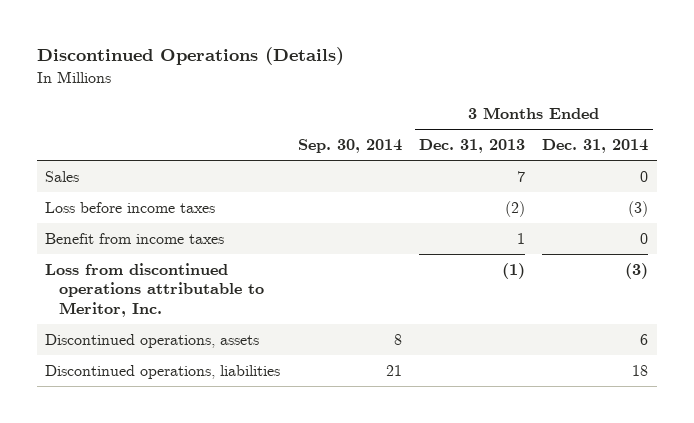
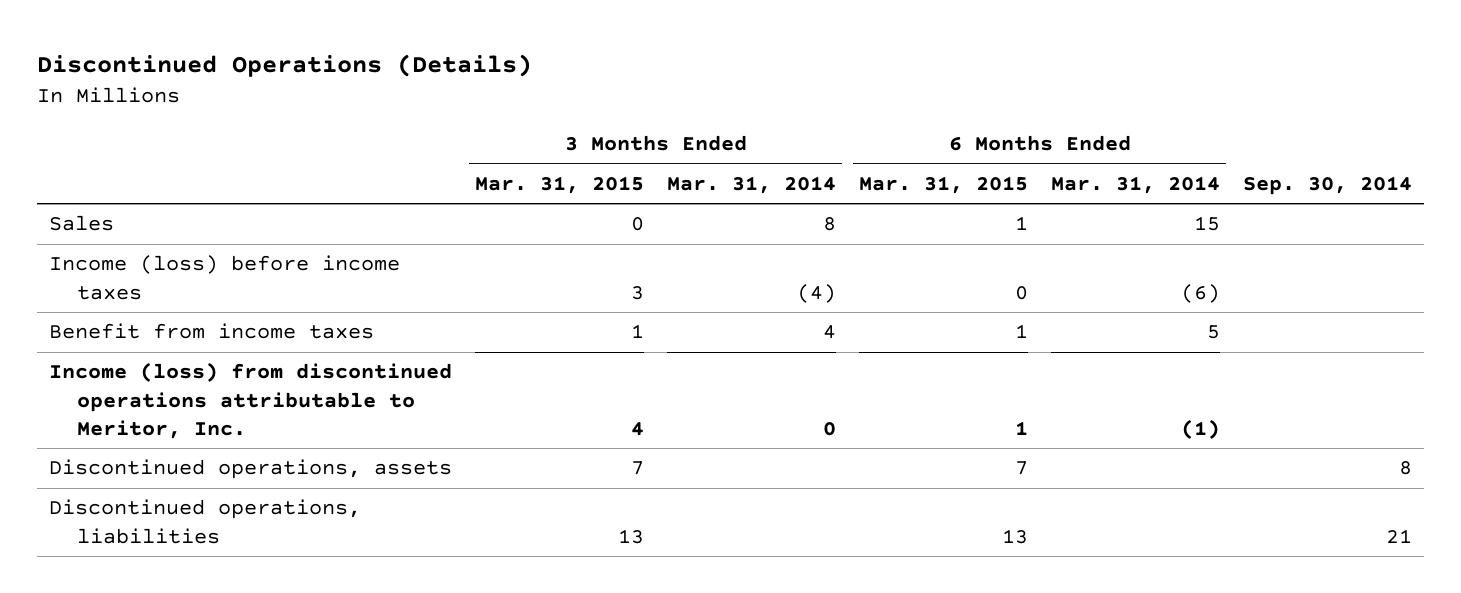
- | Sep. 30, 2014 | 3 Months Ended Dec. 31, 2013 | 3 Months Ended Dec. 31, 2014
+ | 3 Months Ended Mar. 31, 2015 | 3 Months Ended Mar. 31, 2014 | 6 Months Ended Mar. 31, 2015 | 6 Months Ended Mar. 31, 2014 | Sep. 30, 2014
- Loss before income taxes | | (2) | (3)
+ Income (loss) before income taxes | 3 | (4) | 0 | (6) |
- Loss from discontinued operations attributable to Meritor, Inc. | | (1) | (3)
+ Income (loss) from discontinued operations attributable to Meritor, Inc. | 4 | 0 | 1 | (1) |

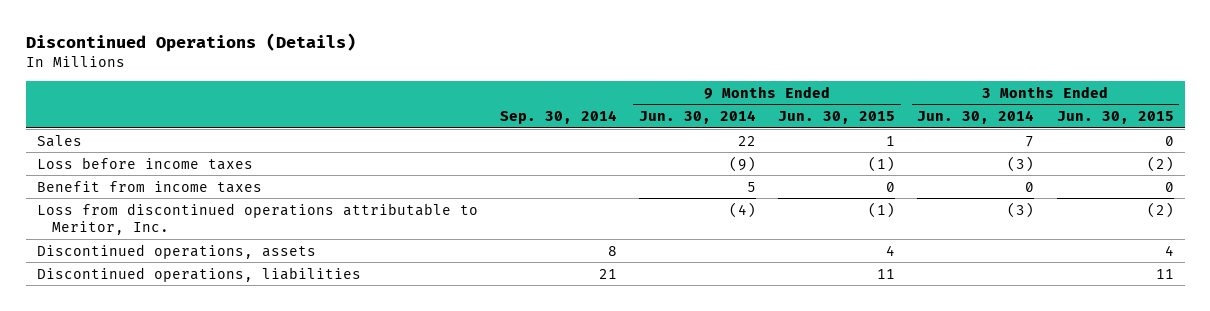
- | 3 Months Ended Mar. 31, 2015 | 3 Months Ended Mar. 31, 2014 | 6 Months Ended Mar. 31, 2015 | 6 Months Ended Mar. 31, 2014 | Sep. 30, 2014
+ | Sep. 30, 2014 | 9 Months Ended Jun. 30, 2014 | 9 Months Ended Jun. 30, 2015 | 3 Months Ended Jun. 30, 2014 | 3 Months Ended Jun. 30, 2015
- Income (loss) before income taxes | 3 | (4) | 0 | (6) |
+ Loss before income taxes | | (9) | (1) | (3) | (2)
- Income (loss) from discontinued operations attributable to Meritor, Inc. | 4 | 0 | 1 | (1) |
+ Loss from discontinued operations attributable to Meritor, Inc. | | (4) | (1) | (3) | (2)

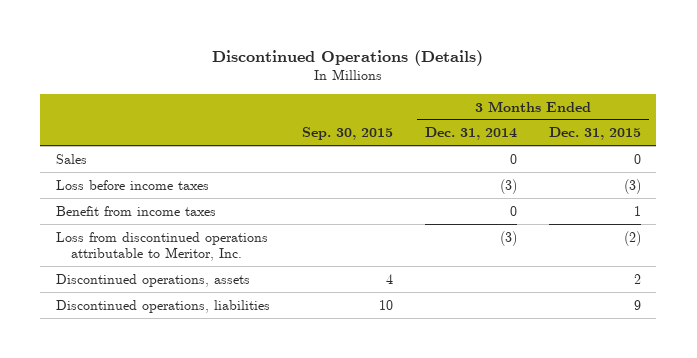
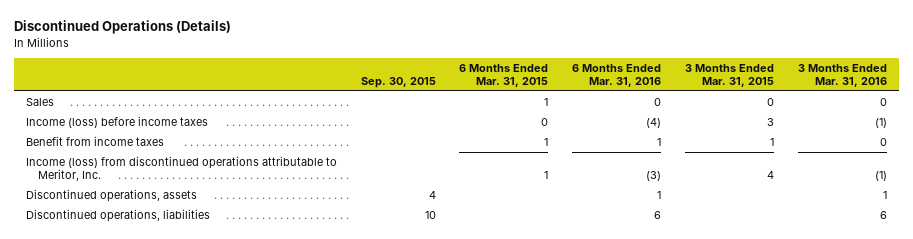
- | Sep. 30, 2015 | 3 Months Ended Dec. 31, 2014 | 3 Months Ended Dec. 31, 2015
+ | Sep. 30, 2015 | 6 Months Ended Mar. 31, 2015 | 6 Months Ended Mar. 31, 2016 | 3 Months Ended Mar. 31, 2015 | 3 Months Ended Mar. 31, 2016
- Loss before income taxes | | (3) | (3)
+ Income (loss) before income taxes | | 0 | (4) | 3 | (1)
- Loss from discontinued operations attributable to Meritor, Inc. | | (3) | (2)
+ Income (loss) from discontinued operations attributable to Meritor, Inc. | | 1 | (3) | 4 | (1)

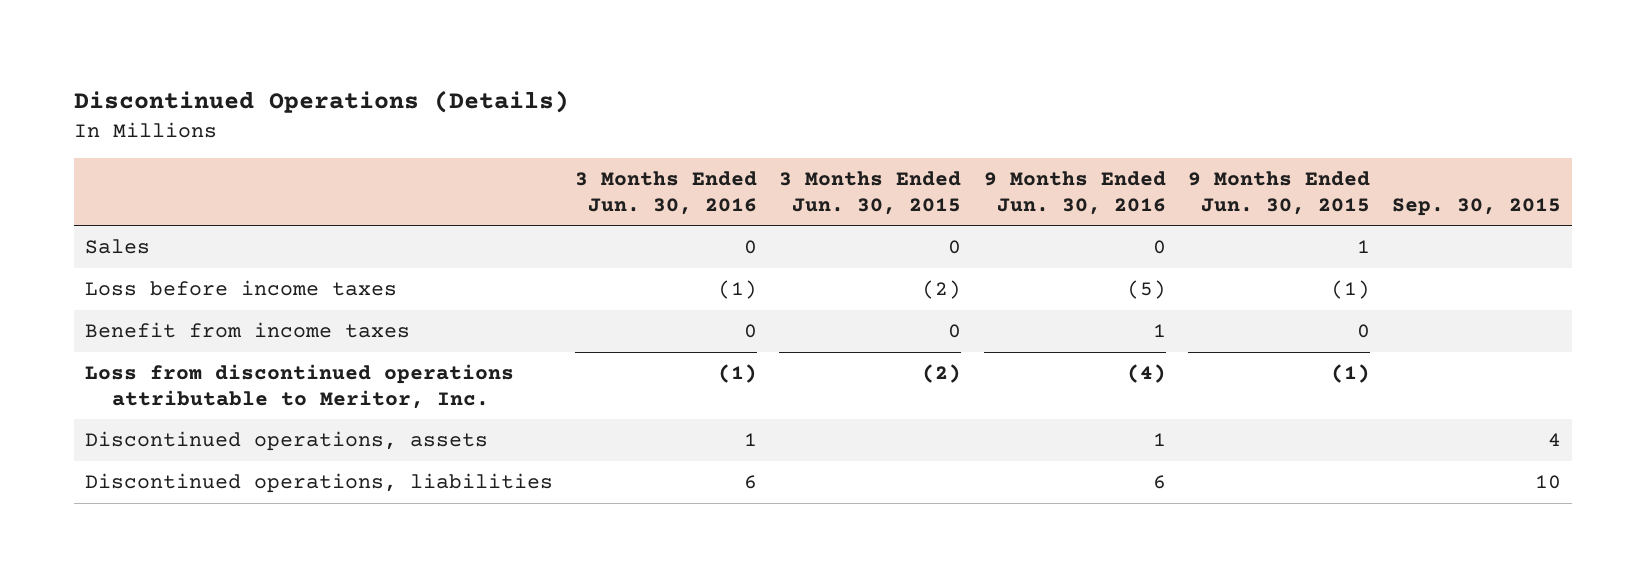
- | Sep. 30, 2015 | 6 Months Ended Mar. 31, 2015 | 6 Months Ended Mar. 31, 2016 | 3 Months Ended Mar. 31, 2015 | 3 Months Ended Mar. 31, 2016
+ | 3 Months Ended Jun. 30, 2016 | 3 Months Ended Jun. 30, 2015 | 9 Months Ended Jun. 30, 2016 | 9 Months Ended Jun. 30, 2015 | Sep. 30, 2015
- Income (loss) before income taxes | | 0 | (4) | 3 | (1)
+ Loss before income taxes | (1) | (2) | (5) | (1) |
- Income (loss) from discontinued operations attributable to Meritor, Inc. | | 1 | (3) | 4 | (1)
+ Loss from discontinued operations attributable to Meritor, Inc. | (1) | (2) | (4) | (1) |

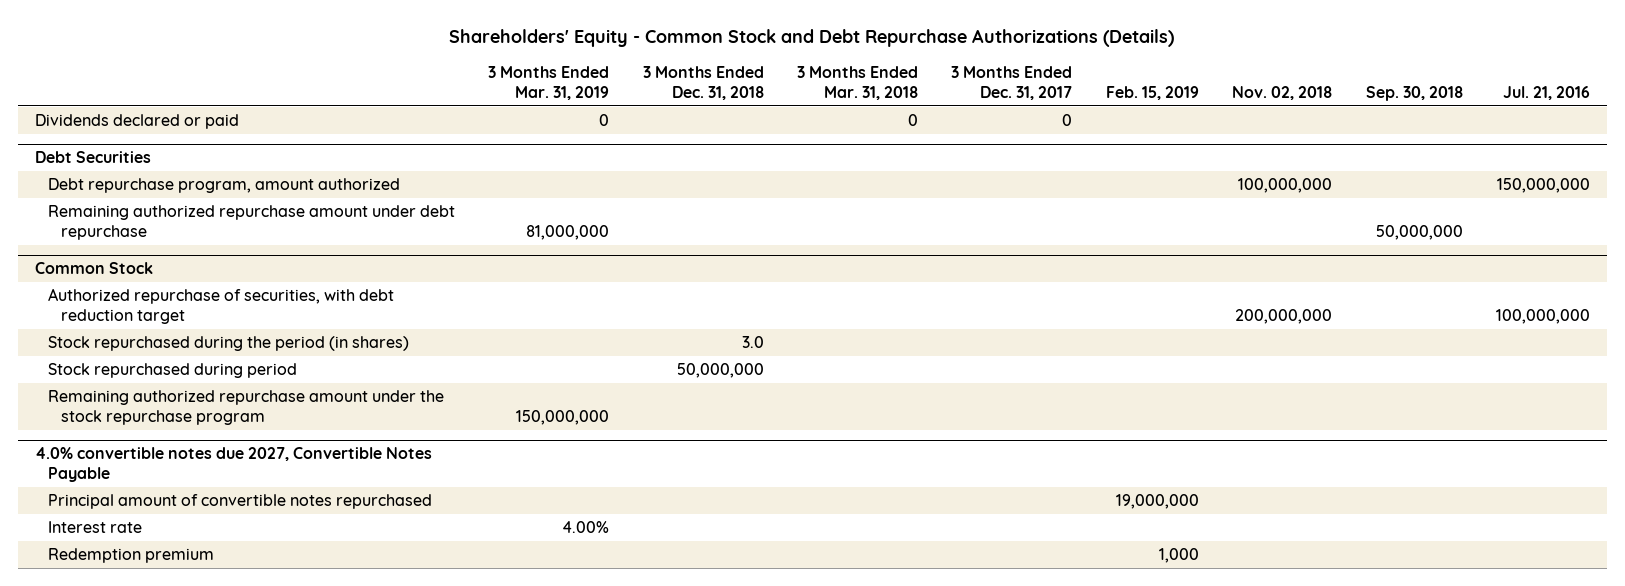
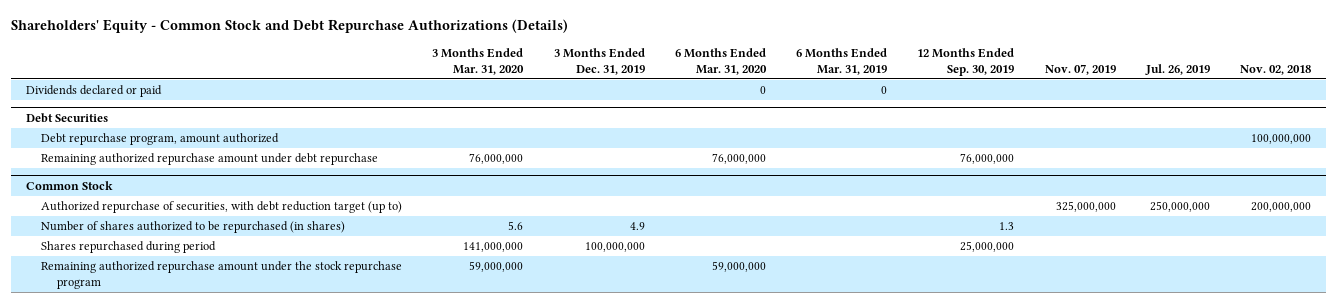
- | 3 Months Ended Mar. 31, 2019 | 3 Months Ended Dec. 31, 2018 | 3 Months Ended Mar. 31, 2018 | 3 Months Ended Dec. 31, 2017 | Feb. 15, 2019 | Nov. 02, 2018 | Sep. 30, 2018 | Jul. 21, 2016
+ | 3 Months Ended Mar. 31, 2020 | 3 Months Ended Dec. 31, 2019 | 6 Months Ended Mar. 31, 2020 | 6 Months Ended Mar. 31, 2019 | 12 Months Ended Sep. 30, 2019 | Nov. 07, 2019 | Jul. 26, 2019 | Nov. 02, 2018
@ Common Stock
- Authorized repurchase of securities, with debt reduction target | | | | | | 200,000,000 | | 100,000,000
- Stock repurchased during the period (in shares) | | 3.0 | | | | | |
- Stock repurchased during period | | 50,000,000 | | | | | |
+ Authorized repurchase of securities, with debt reduction target (up to) | | | | | | 325,000,000 | 250,000,000 | 200,000,000
+ Number of shares authorized to be repurchased (in shares) | 5.6 | 4.9 | | | 1.3 | | |
+ Shares repurchased during period | 141,000,000 | 100,000,000 | | | 25,000,000 | | |
- 4.0% convertible notes due 2027, Convertible Notes Payable
- Principal amount of convertible notes repurchased | | | | | 19,000,000 | | |
- Interest rate | 4.00% | | | | | | |
- Redemption premium | | | | | 1,000 | | |

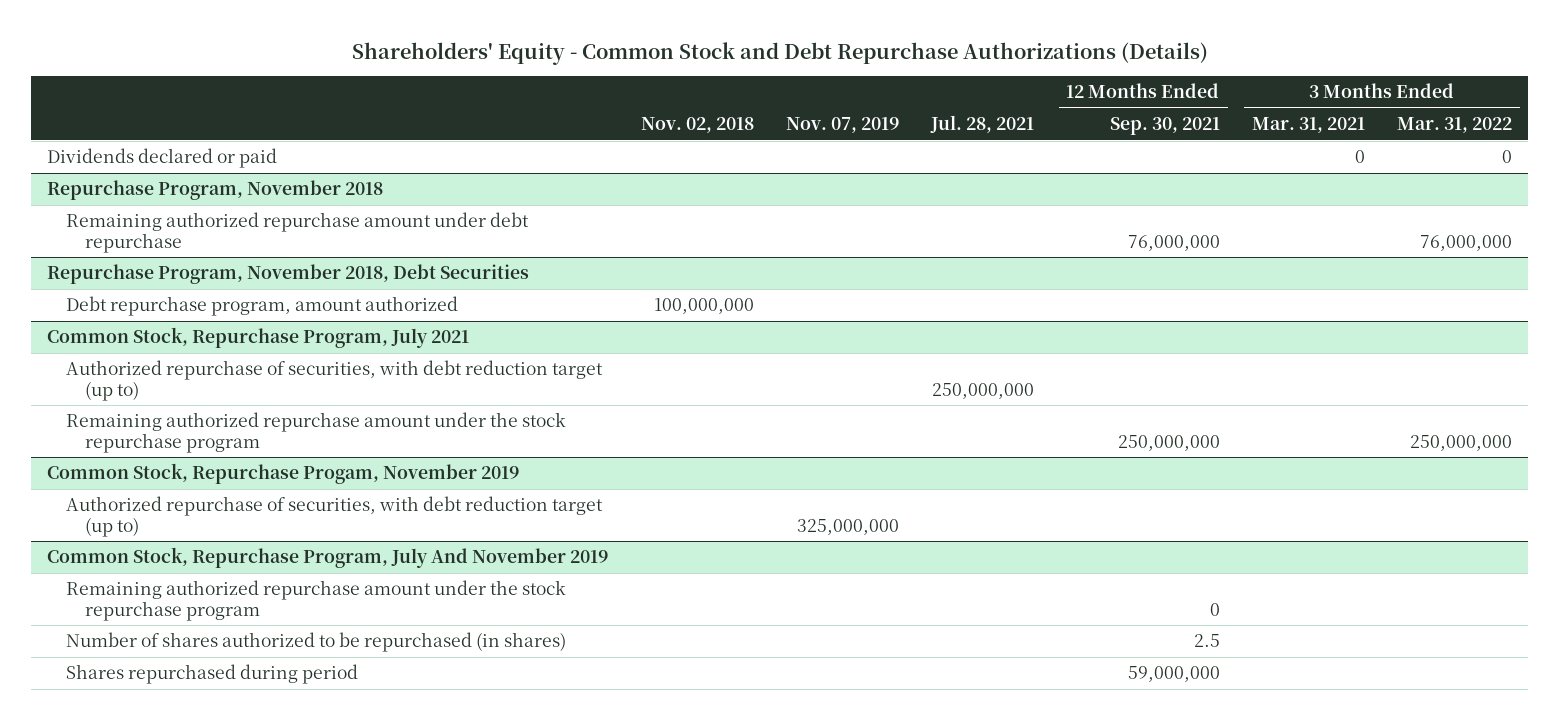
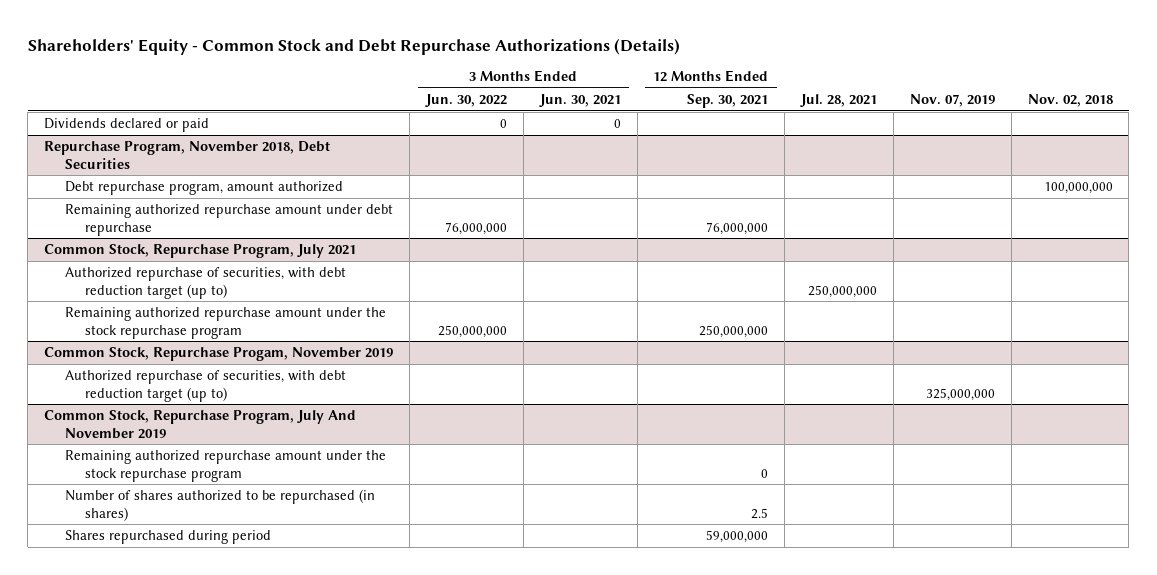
- | Nov. 02, 2018 | Nov. 07, 2019 | Jul. 28, 2021 | 12 Months Ended Sep. 30, 2021 | 3 Months Ended Mar. 31, 2021 | 3 Months Ended Mar. 31, 2022
+ | 3 Months Ended Jun. 30, 2022 | 3 Months Ended Jun. 30, 2021 | 12 Months Ended Sep. 30, 2021 | Jul. 28, 2021 | Nov. 07, 2019 | Nov. 02, 2018
- Repurchase Program, November 2018
- Remaining authorized repurchase amount under debt repurchase | | | | 76,000,000 | | 76,000,000
@ Repurchase Program, November 2018, Debt Securities
+ Remaining authorized repurchase amount under debt repurchase | 76,000,000 | | 76,000,000 | | |

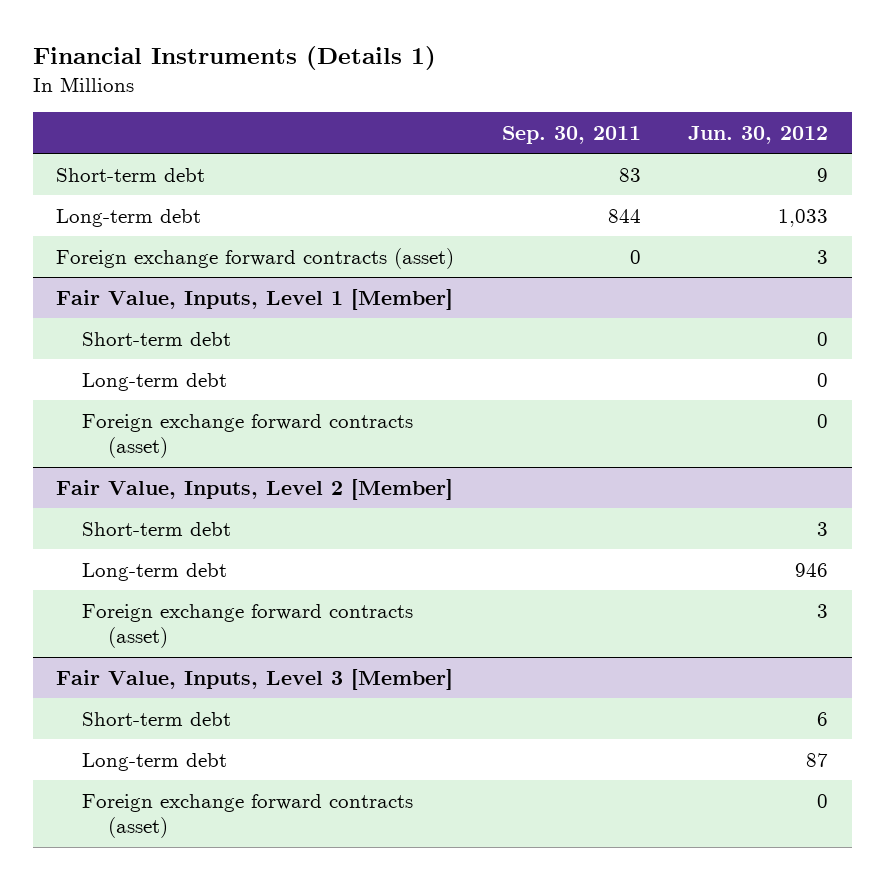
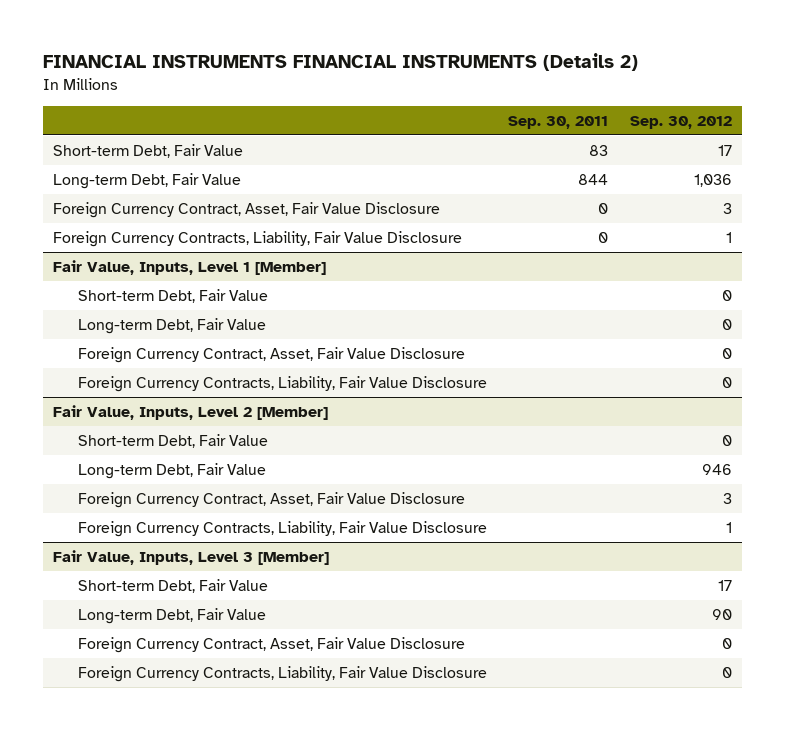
- Financial Instruments (Details 1)
+ FINANCIAL INSTRUMENTS FINANCIAL INSTRUMENTS (Details 2)
- | Sep. 30, 2011 | Jun. 30, 2012
+ | Sep. 30, 2011 | Sep. 30, 2012
- Short-term debt | 83 | 9
- Long-term debt | 844 | 1,033
- Foreign exchange forward contracts (asset) | 0 | 3
+ Short-term Debt, Fair Value | 83 | 17
+ Long-term Debt, Fair Value | 844 | 1,036
+ Foreign Currency Contract, Asset, Fair Value Disclosure | 0 | 3
+ Foreign Currency Contracts, Liability, Fair Value Disclosure | 0 | 1
@ Fair Value, Inputs, Level 1 [Member]
- Short-term debt | | 0
- Long-term debt | | 0
- Foreign exchange forward contracts (asset) | | 0
+ Short-term Debt, Fair Value | | 0
+ Long-term Debt, Fair Value | | 0
+ Foreign Currency Contract, Asset, Fair Value Disclosure | | 0
+ Foreign Currency Contracts, Liability, Fair Value Disclosure | | 0
@ Fair Value, Inputs, Level 2 [Member]
- Short-term debt | | 3
- Long-term debt | | 946
- Foreign exchange forward contracts (asset) | | 3
+ Short-term Debt, Fair Value | | 0
+ Long-term Debt, Fair Value | | 946
+ Foreign Currency Contract, Asset, Fair Value Disclosure | | 3
+ Foreign Currency Contracts, Liability, Fair Value Disclosure | | 1
@ Fair Value, Inputs, Level 3 [Member]
- Short-term debt | | 6
- Long-term debt | | 87
- Foreign exchange forward contracts (asset) | | 0
+ Short-term Debt, Fair Value | | 17
+ Long-term Debt, Fair Value | | 90
+ Foreign Currency Contract, Asset, Fair Value Disclosure | | 0
+ Foreign Currency Contracts, Liability, Fair Value Disclosure | | 0

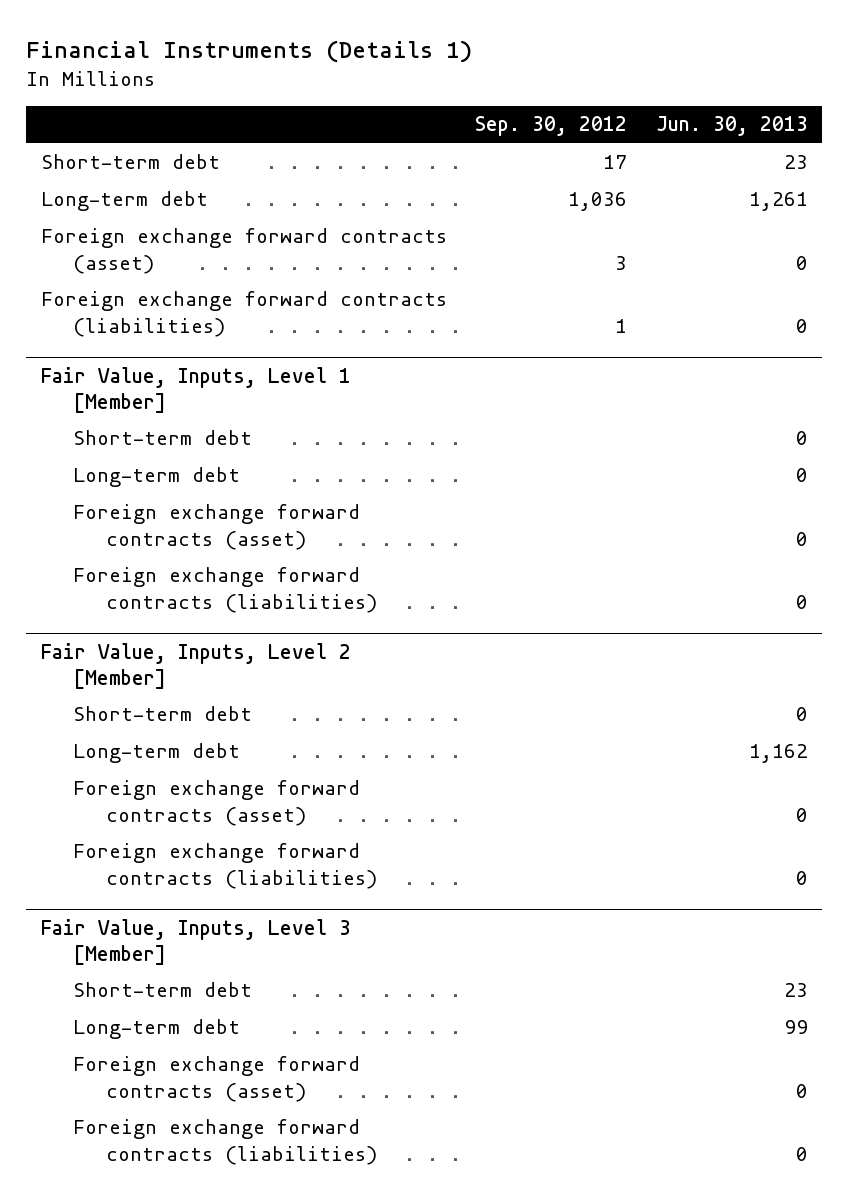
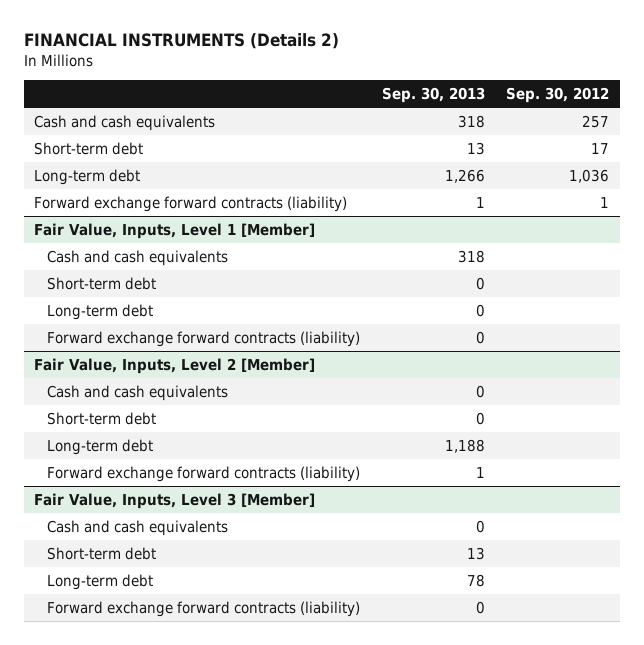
- Financial Instruments (Details 1)
+ FINANCIAL INSTRUMENTS (Details 2)
- | Sep. 30, 2012 | Jun. 30, 2013
+ | Sep. 30, 2013 | Sep. 30, 2012
+ Cash and cash equivalents | 318 | 257
- Foreign exchange forward contracts (asset) | 3 | 0
- Foreign exchange forward contracts (liabilities) | 1 | 0
+ Forward exchange forward contracts (liability) | 1 | 1
@ Fair Value, Inputs, Level 1 [Member]
+ Cash and cash equivalents | 318 |
- Foreign exchange forward contracts (asset) | | 0
- Foreign exchange forward contracts (liabilities) | | 0
+ Forward exchange forward contracts (liability) | 0 |
@ Fair Value, Inputs, Level 2 [Member]
+ Cash and cash equivalents | 0 |
- Foreign exchange forward contracts (asset) | | 0
- Foreign exchange forward contracts (liabilities) | | 0
+ Forward exchange forward contracts (liability) | 1 |
@ Fair Value, Inputs, Level 3 [Member]
+ Cash and cash equivalents | 0 |
- Foreign exchange forward contracts (asset) | | 0
- Foreign exchange forward contracts (liabilities) | | 0
+ Forward exchange forward contracts (liability) | 0 |

